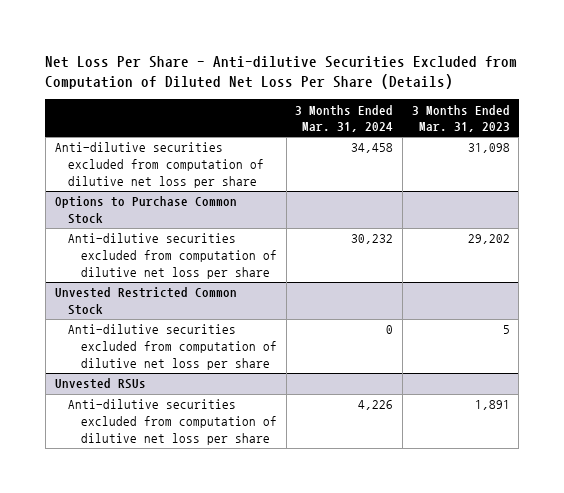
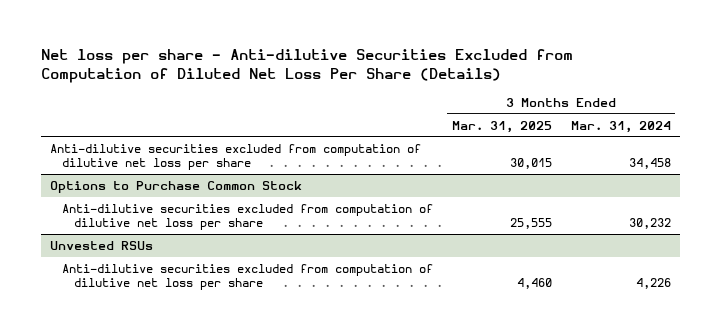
- Net Loss Per Share - Anti-dilutive Securities Excluded from Computation of Diluted Net Loss Per Share (Details)
+ Net loss per share - Anti-dilutive Securities Excluded from Computation of Diluted Net Loss Per Share (Details)
- | 3 Months Ended Mar. 31, 2024 | 3 Months Ended Mar. 31, 2023
+ | 3 Months Ended Mar. 31, 2025 | 3 Months Ended Mar. 31, 2024
- Unvested Restricted Common Stock
- Anti-dilutive securities excluded from computation of dilutive net loss per share | 0 | 5

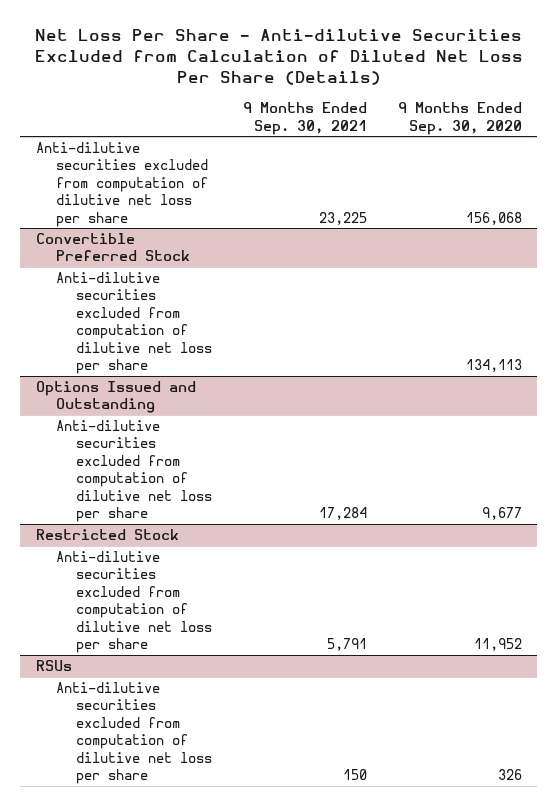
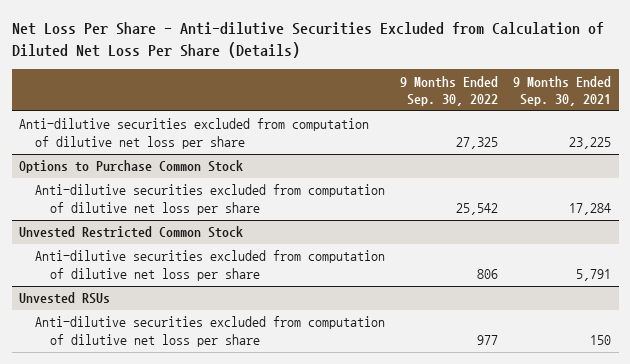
- | 9 Months Ended Sep. 30, 2021 | 9 Months Ended Sep. 30, 2020
+ | 9 Months Ended Sep. 30, 2022 | 9 Months Ended Sep. 30, 2021
- Convertible Preferred Stock
- Anti-dilutive securities excluded from computation of dilutive net loss per share | | 134,113
- Options Issued and Outstanding
+ Options to Purchase Common Stock
- Restricted Stock
+ Unvested Restricted Common Stock
- RSUs
+ Unvested RSUs

